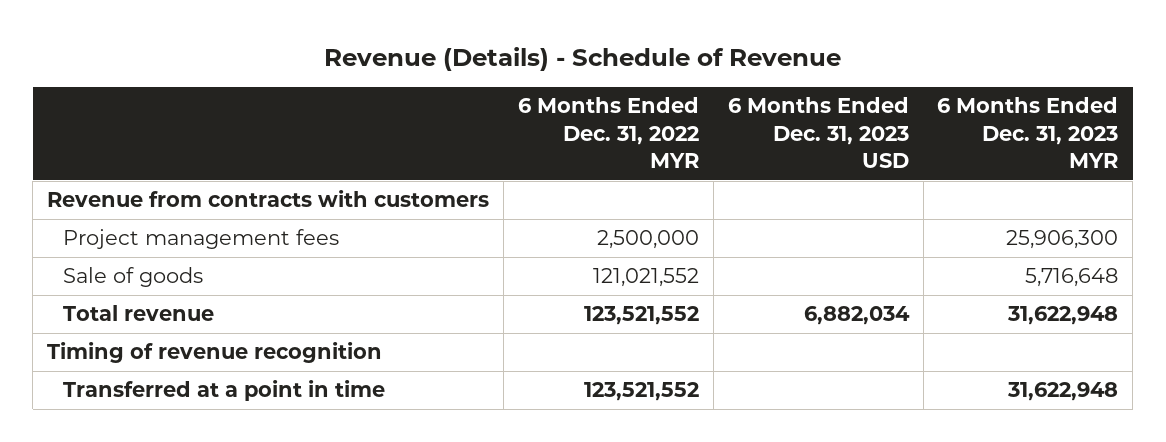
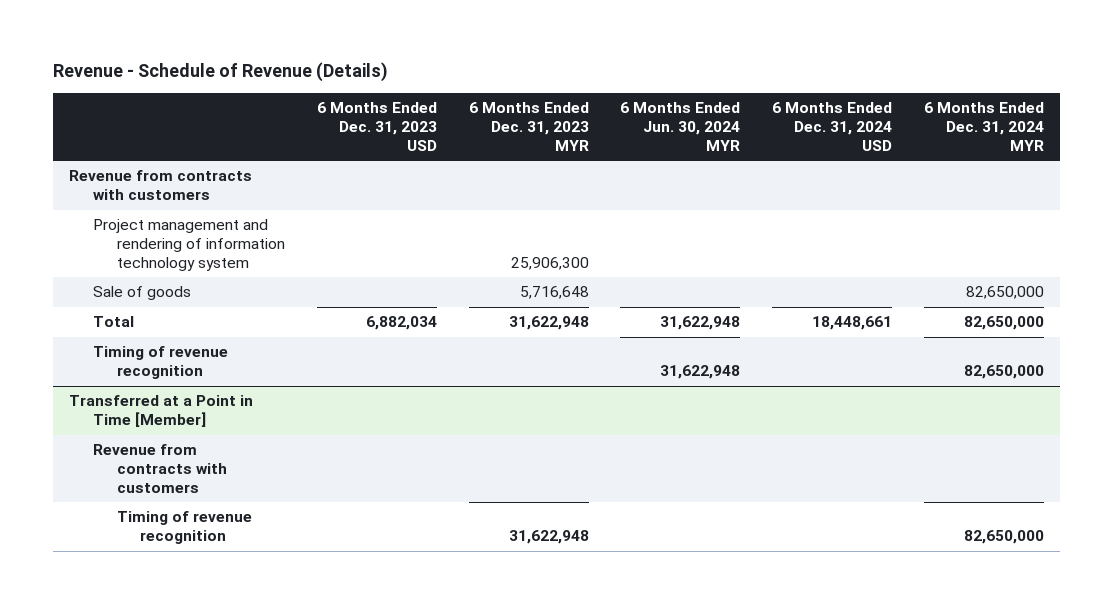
- Revenue (Details) - Schedule of Revenue
+ Revenue - Schedule of Revenue (Details)
- | 6 Months Ended Dec. 31, 2022 MYR | 6 Months Ended Dec. 31, 2023 USD | 6 Months Ended Dec. 31, 2023 MYR
+ | 6 Months Ended Dec. 31, 2023 USD | 6 Months Ended Dec. 31, 2023 MYR | 6 Months Ended Jun. 30, 2024 MYR | 6 Months Ended Dec. 31, 2024 USD | 6 Months Ended Dec. 31, 2024 MYR
- Project management fees | 2,500,000 | | 25,906,300
+ Project management and rendering of information technology system | | 25,906,300 | | |
- Total revenue | 123,521,552 | 6,882,034 | 31,622,948
+ Total | 6,882,034 | 31,622,948 | 31,622,948 | 18,448,661 | 82,650,000
- Transferred at a point in time | 123,521,552 | | 31,622,948
+ Transferred at a Point in Time [Member]
+ Revenue from contracts with customers
+ Timing of revenue recognition | | 31,622,948 | | | 82,650,000

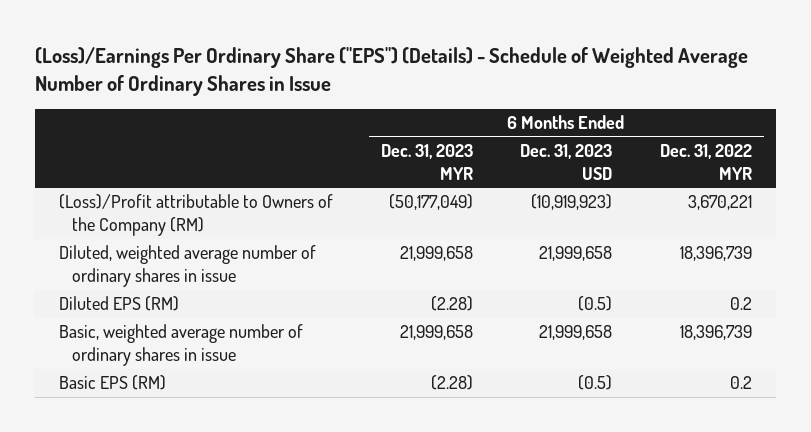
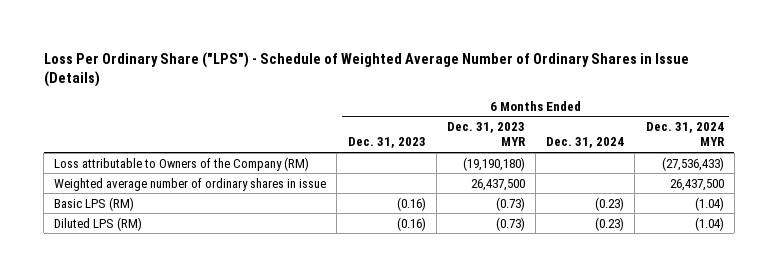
- (Loss)/Earnings Per Ordinary Share ("EPS") (Details) - Schedule of Weighted Average Number of Ordinary Shares in Issue
+ Loss Per Ordinary Share ("LPS") - Schedule of Weighted Average Number of Ordinary Shares in Issue (Details)
- | 6 Months Ended Dec. 31, 2023 MYR | 6 Months Ended Dec. 31, 2023 USD | 6 Months Ended Dec. 31, 2022 MYR
+ | 6 Months Ended Dec. 31, 2023 | 6 Months Ended Dec. 31, 2023 MYR | 6 Months Ended Dec. 31, 2024 | 6 Months Ended Dec. 31, 2024 MYR
- (Loss)/Profit attributable to Owners of the Company (RM) | (50,177,049) | (10,919,923) | 3,670,221
- Diluted, weighted average number of ordinary shares in issue | 21,999,658 | 21,999,658 | 18,396,739
- Diluted EPS (RM) | (2.28) | (0.5) | 0.2
- Basic, weighted average number of ordinary shares in issue | 21,999,658 | 21,999,658 | 18,396,739
- Basic EPS (RM) | (2.28) | (0.5) | 0.2
+ Loss attributable to Owners of the Company (RM) | | (19,190,180) | | (27,536,433)
+ Weighted average number of ordinary shares in issue | | 26,437,500 | | 26,437,500
+ Basic LPS (RM) | (0.16) | (0.73) | (0.23) | (1.04)
+ Diluted LPS (RM) | (0.16) | (0.73) | (0.23) | (1.04)

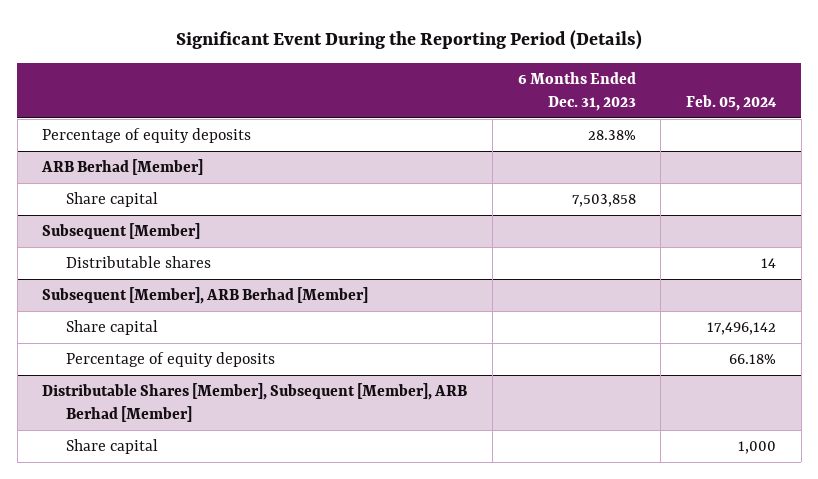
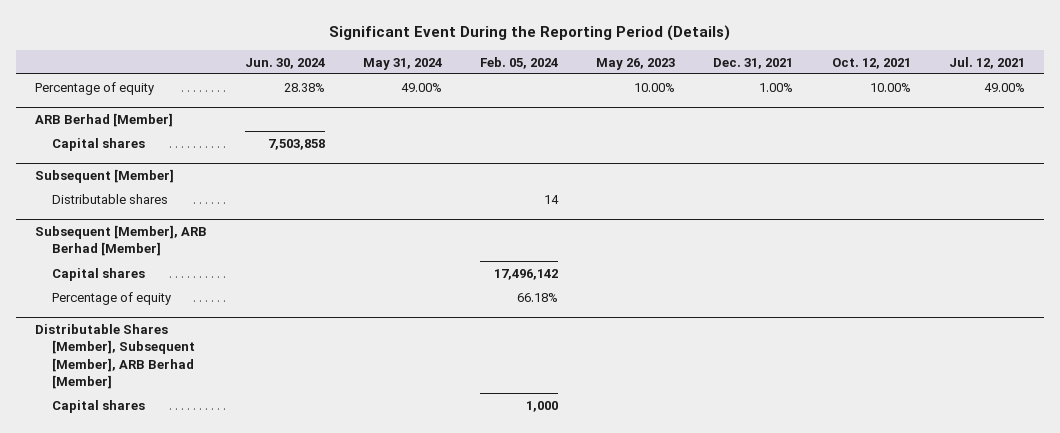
- | 6 Months Ended Dec. 31, 2023 | Feb. 05, 2024
+ | Jun. 30, 2024 | May 31, 2024 | Feb. 05, 2024 | May 26, 2023 | Dec. 31, 2021 | Oct. 12, 2021 | Jul. 12, 2021
- Percentage of equity deposits | 28.38% |
+ Percentage of equity | 28.38% | 49.00% | | 10.00% | 1.00% | 10.00% | 49.00%
@ ARB Berhad [Member]
- Share capital | 7,503,858 |
+ Capital shares | 7,503,858 | | | | | |
@ Subsequent [Member], ARB Berhad [Member]
- Share capital | | 17,496,142
- Percentage of equity deposits | | 66.18%
+ Capital shares | | | 17,496,142 | | | |
+ Percentage of equity | | | 66.18% | | | |
@ Distributable Shares [Member], Subsequent [Member], ARB Berhad [Member]
- Share capital | | 1,000
+ Capital shares | | | 1,000 | | | |

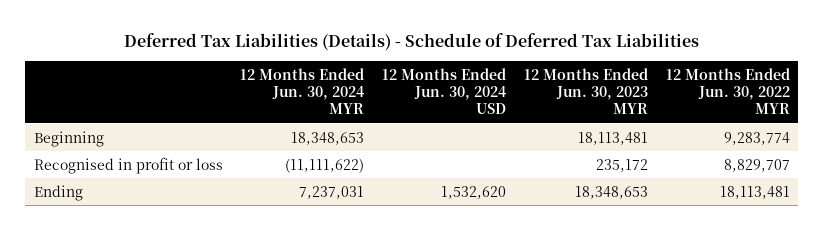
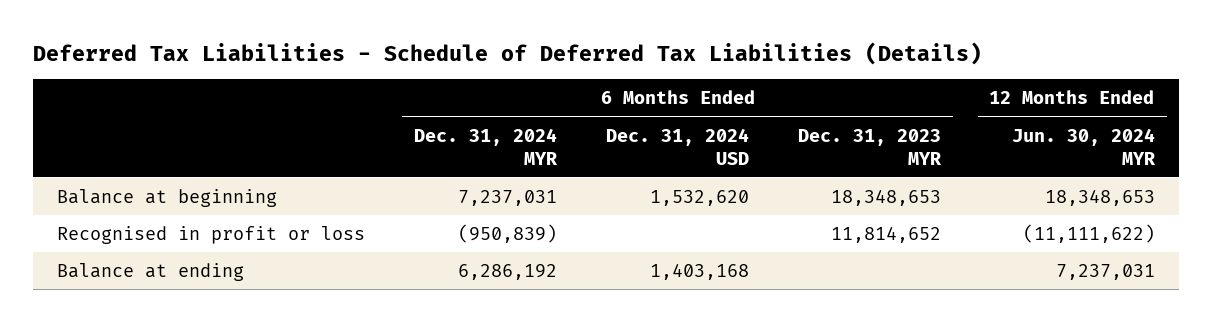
- Deferred Tax Liabilities (Details) - Schedule of Deferred Tax Liabilities
+ Deferred Tax Liabilities - Schedule of Deferred Tax Liabilities (Details)
- | 12 Months Ended Jun. 30, 2024 MYR | 12 Months Ended Jun. 30, 2024 USD | 12 Months Ended Jun. 30, 2023 MYR | 12 Months Ended Jun. 30, 2022 MYR
+ | 6 Months Ended Dec. 31, 2024 MYR | 6 Months Ended Dec. 31, 2024 USD | 6 Months Ended Dec. 31, 2023 MYR | 12 Months Ended Jun. 30, 2024 MYR
- Beginning | 18,348,653 | | 18,113,481 | 9,283,774
+ Balance at beginning | 7,237,031 | 1,532,620 | 18,348,653 | 18,348,653
- Ending | 7,237,031 | 1,532,620 | 18,348,653 | 18,113,481
+ Balance at ending | 6,286,192 | 1,403,168 | | 7,237,031

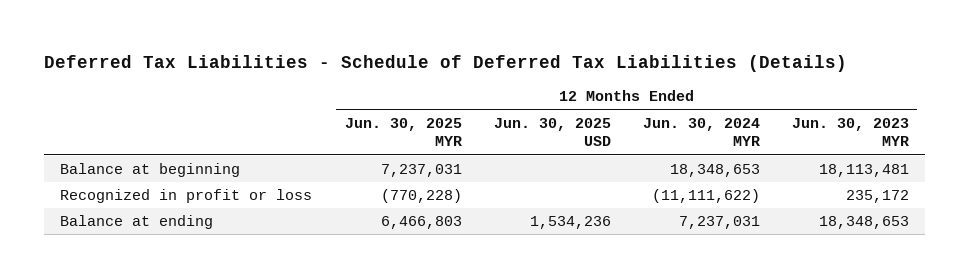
- | 6 Months Ended Dec. 31, 2024 MYR | 6 Months Ended Dec. 31, 2024 USD | 6 Months Ended Dec. 31, 2023 MYR | 12 Months Ended Jun. 30, 2024 MYR
+ | 12 Months Ended Jun. 30, 2025 MYR | 12 Months Ended Jun. 30, 2025 USD | 12 Months Ended Jun. 30, 2024 MYR | 12 Months Ended Jun. 30, 2023 MYR
- Recognised in profit or loss | (950,839) | | 11,814,652 | (11,111,622)
+ Recognized in profit or loss | (770,228) | | (11,111,622) | 235,172

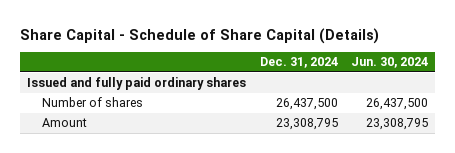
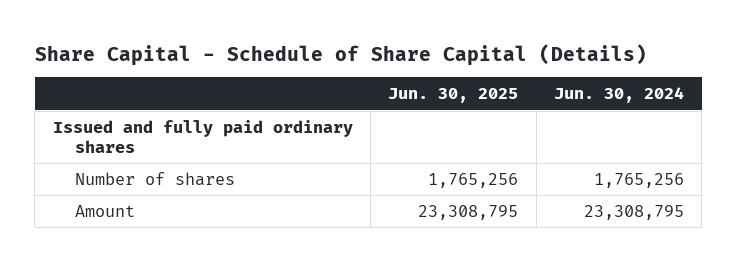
- | Dec. 31, 2024 | Jun. 30, 2024
+ | Jun. 30, 2025 | Jun. 30, 2024
- Number of shares | 26,437,500 | 26,437,500
+ Number of shares | 1,765,256 | 1,765,256

